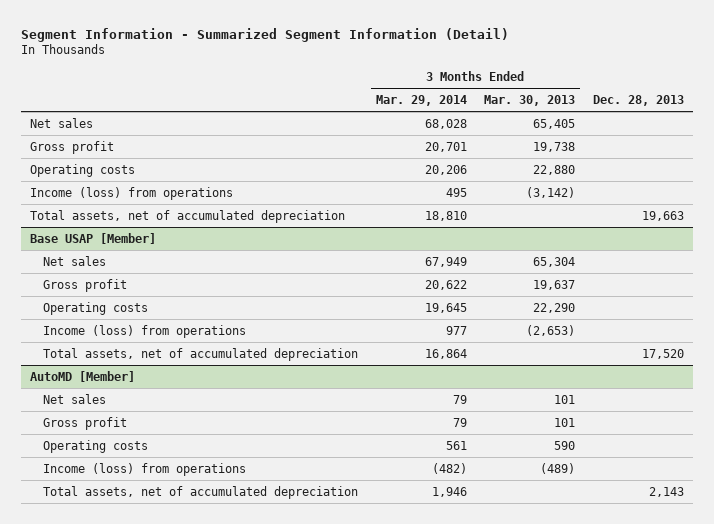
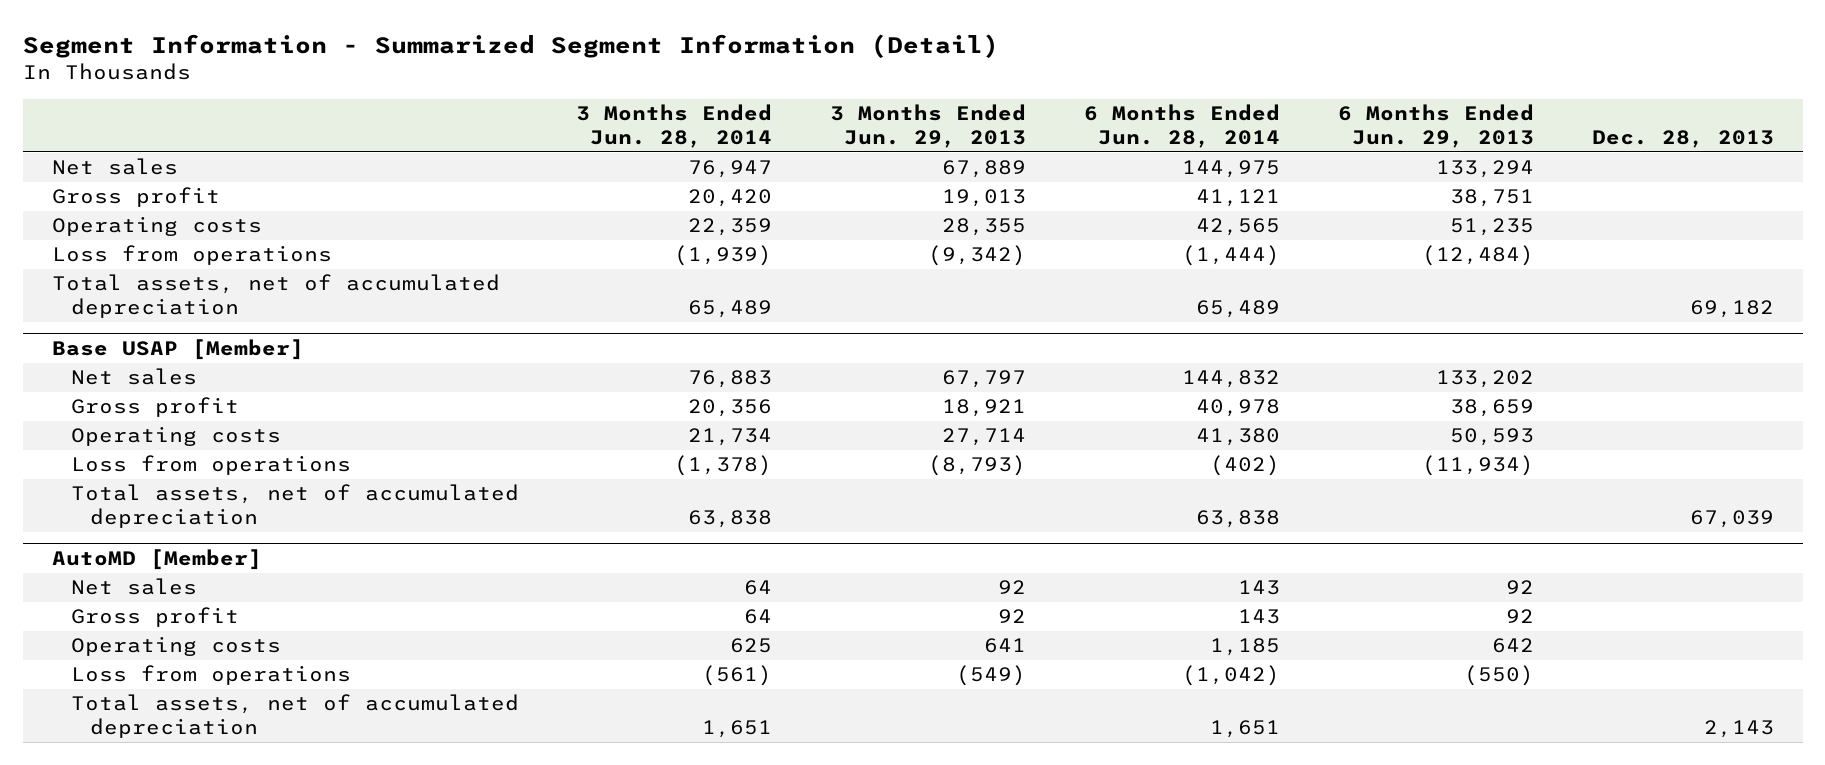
- | 3 Months Ended Mar. 29, 2014 | 3 Months Ended Mar. 30, 2013 | Dec. 28, 2013
+ | 3 Months Ended Jun. 28, 2014 | 3 Months Ended Jun. 29, 2013 | 6 Months Ended Jun. 28, 2014 | 6 Months Ended Jun. 29, 2013 | Dec. 28, 2013
- Income (loss) from operations | 495 | (3,142) |
- Total assets, net of accumulated depreciation | 18,810 | | 19,663
+ Loss from operations | (1,939) | (9,342) | (1,444) | (12,484) |
+ Total assets, net of accumulated depreciation | 65,489 | | 65,489 | | 69,182
@ Base USAP [Member]
- Income (loss) from operations | 977 | (2,653) |
- Total assets, net of accumulated depreciation | 16,864 | | 17,520
+ Loss from operations | (1,378) | (8,793) | (402) | (11,934) |
+ Total assets, net of accumulated depreciation | 63,838 | | 63,838 | | 67,039
@ AutoMD [Member]
- Income (loss) from operations | (482) | (489) |
+ Loss from operations | (561) | (549) | (1,042) | (550) |

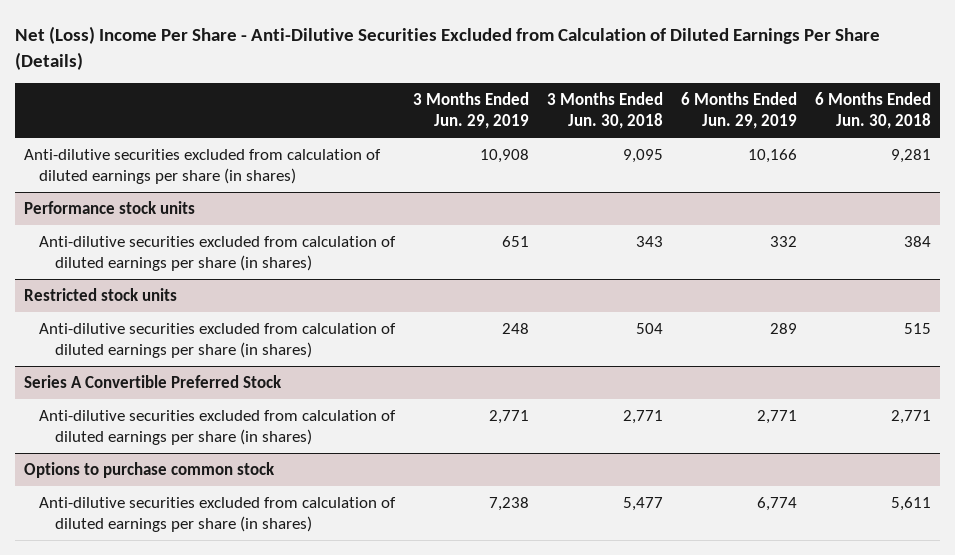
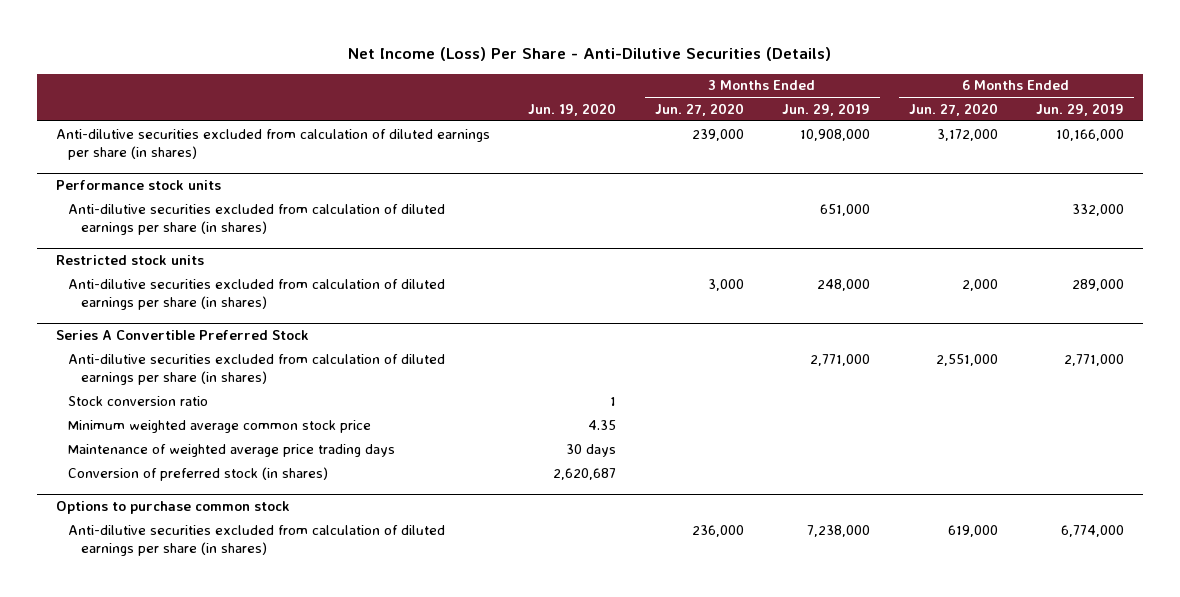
- Net (Loss) Income Per Share - Anti-Dilutive Securities Excluded from Calculation of Diluted Earnings Per Share (Details)
+ Net Income (Loss) Per Share - Anti-Dilutive Securities (Details)
- | 3 Months Ended Jun. 29, 2019 | 3 Months Ended Jun. 30, 2018 | 6 Months Ended Jun. 29, 2019 | 6 Months Ended Jun. 30, 2018
+ | Jun. 19, 2020 | 3 Months Ended Jun. 27, 2020 | 3 Months Ended Jun. 29, 2019 | 6 Months Ended Jun. 27, 2020 | 6 Months Ended Jun. 29, 2019
- Anti-dilutive securities excluded from calculation of diluted earnings per share (in shares) | 10,908 | 9,095 | 10,166 | 9,281
+ Anti-dilutive securities excluded from calculation of diluted earnings per share (in shares) | | 239,000 | 10,908,000 | 3,172,000 | 10,166,000
@ Performance stock units
- Anti-dilutive securities excluded from calculation of diluted earnings per share (in shares) | 651 | 343 | 332 | 384
+ Anti-dilutive securities excluded from calculation of diluted earnings per share (in shares) | | | 651,000 | | 332,000
@ Restricted stock units
- Anti-dilutive securities excluded from calculation of diluted earnings per share (in shares) | 248 | 504 | 289 | 515
+ Anti-dilutive securities excluded from calculation of diluted earnings per share (in shares) | | 3,000 | 248,000 | 2,000 | 289,000
@ Series A Convertible Preferred Stock
- Anti-dilutive securities excluded from calculation of diluted earnings per share (in shares) | 2,771 | 2,771 | 2,771 | 2,771
+ Anti-dilutive securities excluded from calculation of diluted earnings per share (in shares) | | | 2,771,000 | 2,551,000 | 2,771,000
+ Stock conversion ratio | 1 | | | |
+ Minimum weighted average common stock price | 4.35 | | | |
+ Maintenance of weighted average price trading days | 30 days | | | |
+ Conversion of preferred stock (in shares) | 2,620,687 | | | |
@ Options to purchase common stock
- Anti-dilutive securities excluded from calculation of diluted earnings per share (in shares) | 7,238 | 5,477 | 6,774 | 5,611
+ Anti-dilutive securities excluded from calculation of diluted earnings per share (in shares) | | 236,000 | 7,238,000 | 619,000 | 6,774,000

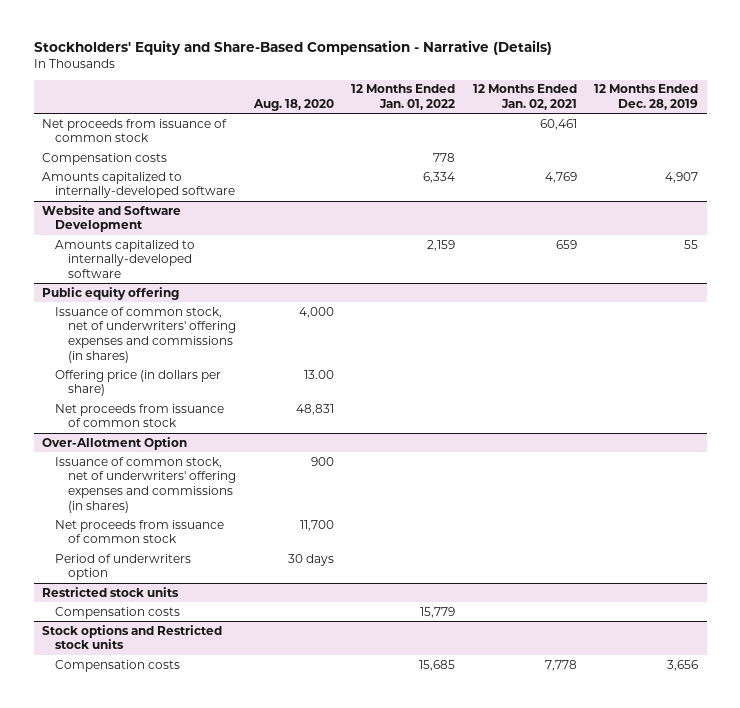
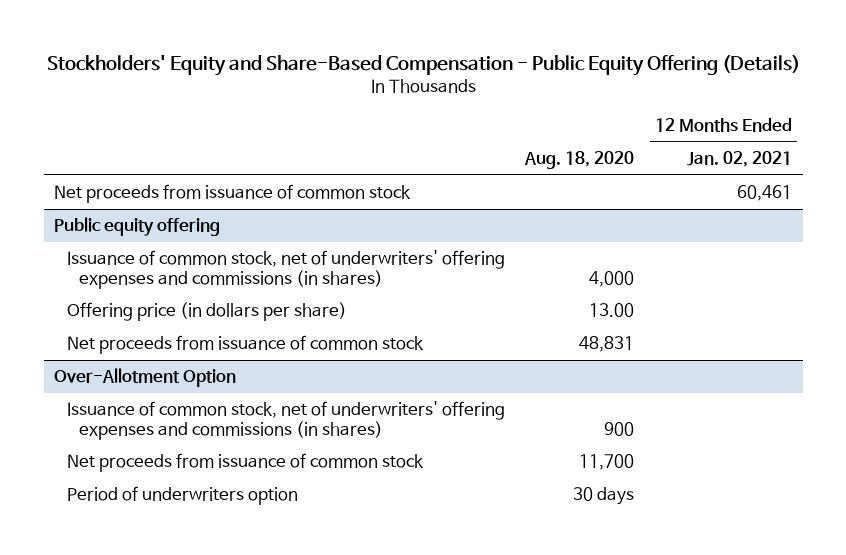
- Stockholders' Equity and Share-Based Compensation - Narrative (Details)
+ Stockholders' Equity and Share-Based Compensation - Public Equity Offering (Details)
- | Aug. 18, 2020 | 12 Months Ended Jan. 01, 2022 | 12 Months Ended Jan. 02, 2021 | 12 Months Ended Dec. 28, 2019
+ | Aug. 18, 2020 | 12 Months Ended Jan. 02, 2021
- Compensation costs | | 778 | |
- Amounts capitalized to internally-developed software | | 6,334 | 4,769 | 4,907
- Website and Software Development
- Amounts capitalized to internally-developed software | | 2,159 | 659 | 55
- Restricted stock units
- Compensation costs | | 15,779 | |
- Stock options and Restricted stock units
- Compensation costs | | 15,685 | 7,778 | 3,656

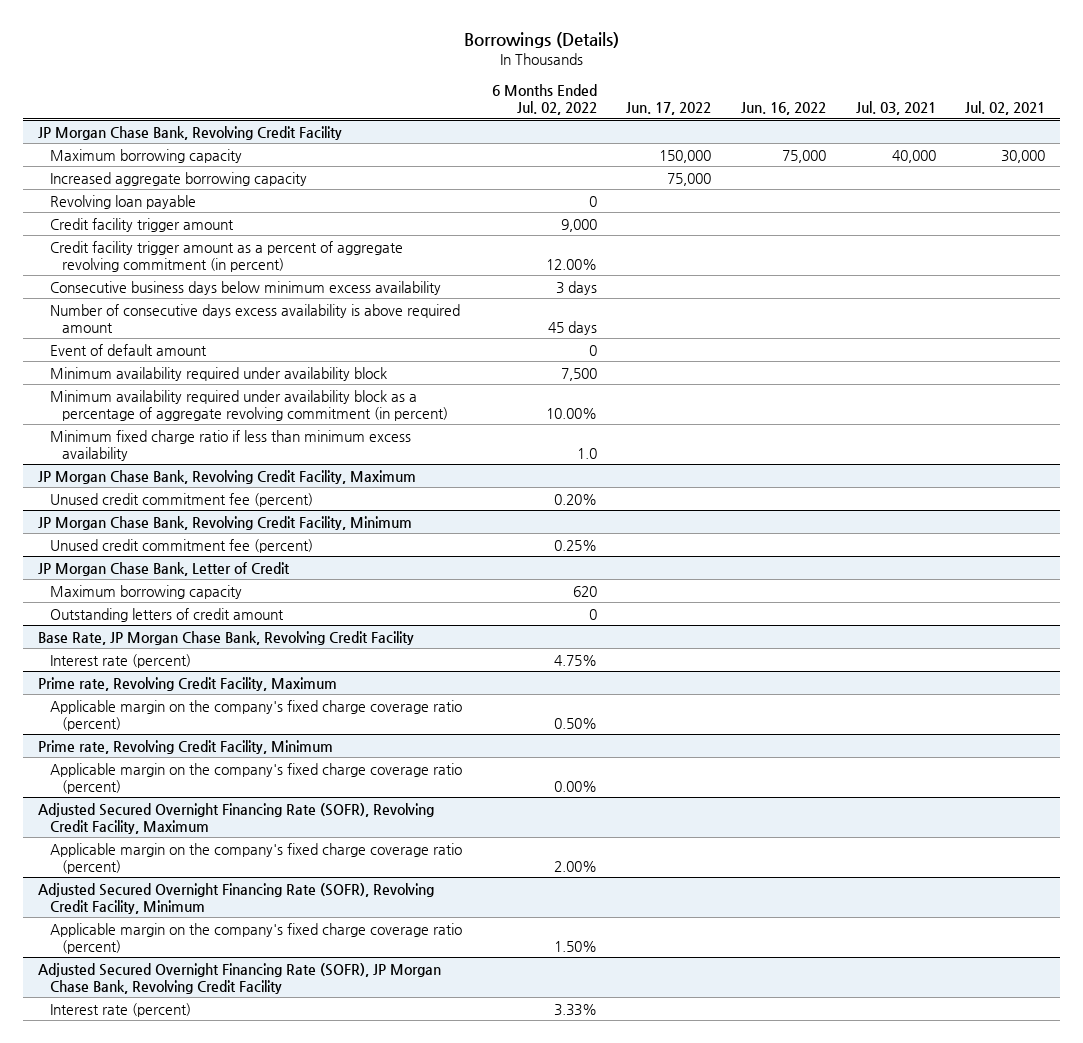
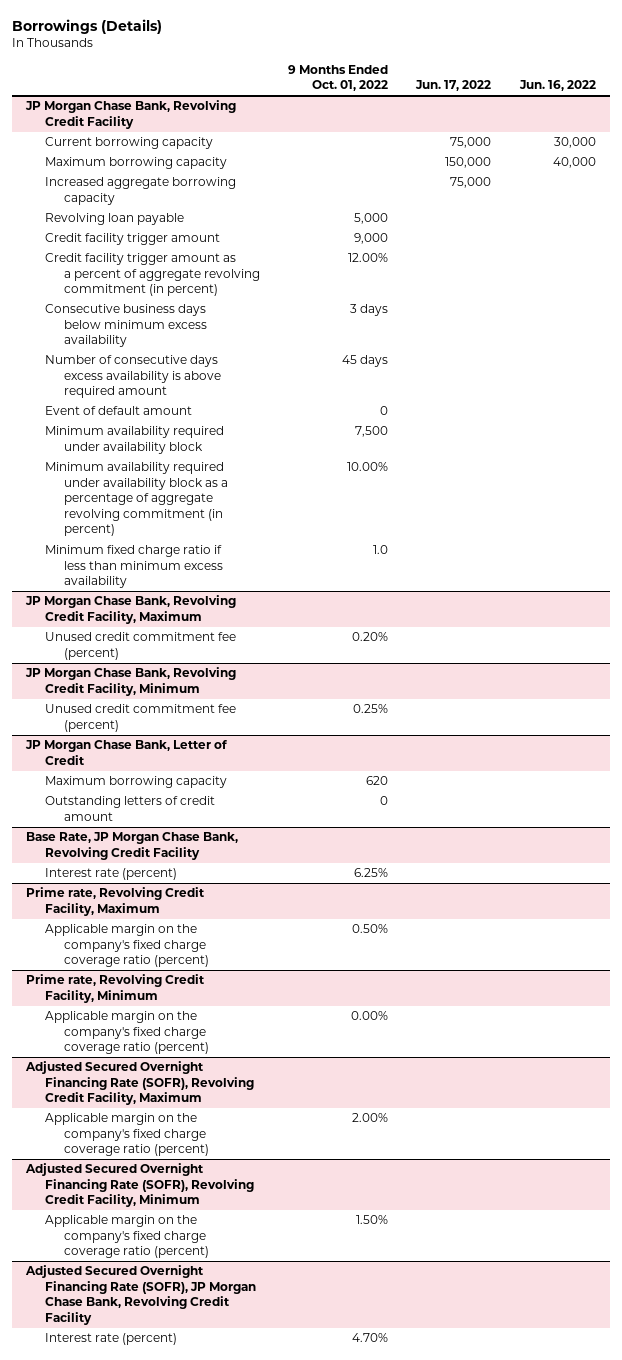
- | 6 Months Ended Jul. 02, 2022 | Jun. 17, 2022 | Jun. 16, 2022 | Jul. 03, 2021 | Jul. 02, 2021
+ | 9 Months Ended Oct. 01, 2022 | Jun. 17, 2022 | Jun. 16, 2022
@ JP Morgan Chase Bank, Revolving Credit Facility
- Maximum borrowing capacity | | 150,000 | 75,000 | 40,000 | 30,000
+ Current borrowing capacity | | 75,000 | 30,000
+ Maximum borrowing capacity | | 150,000 | 40,000

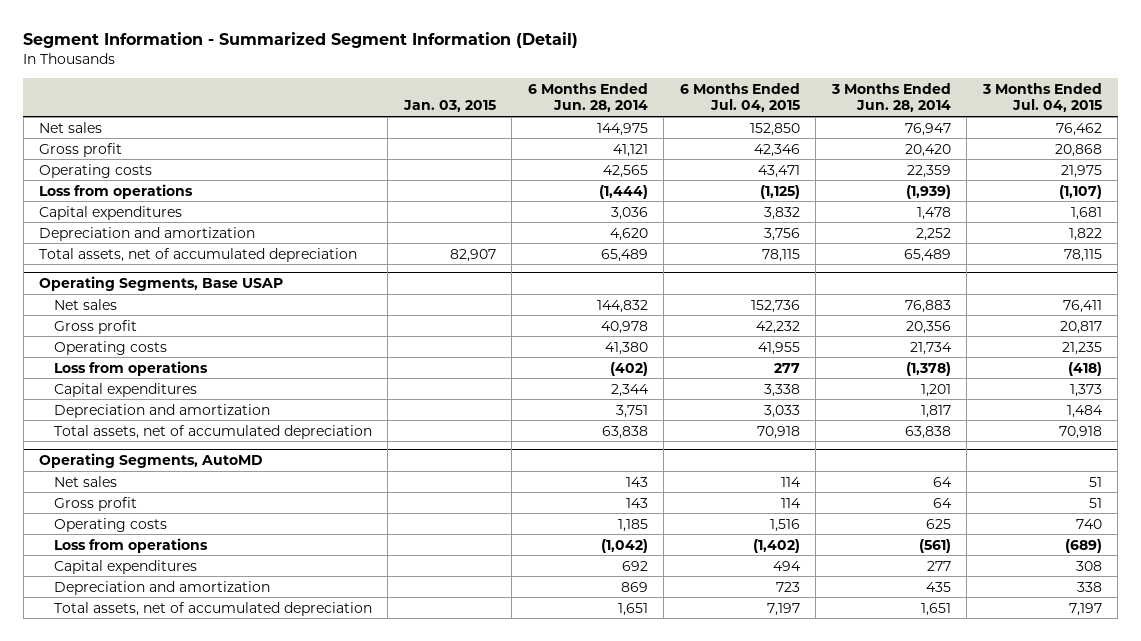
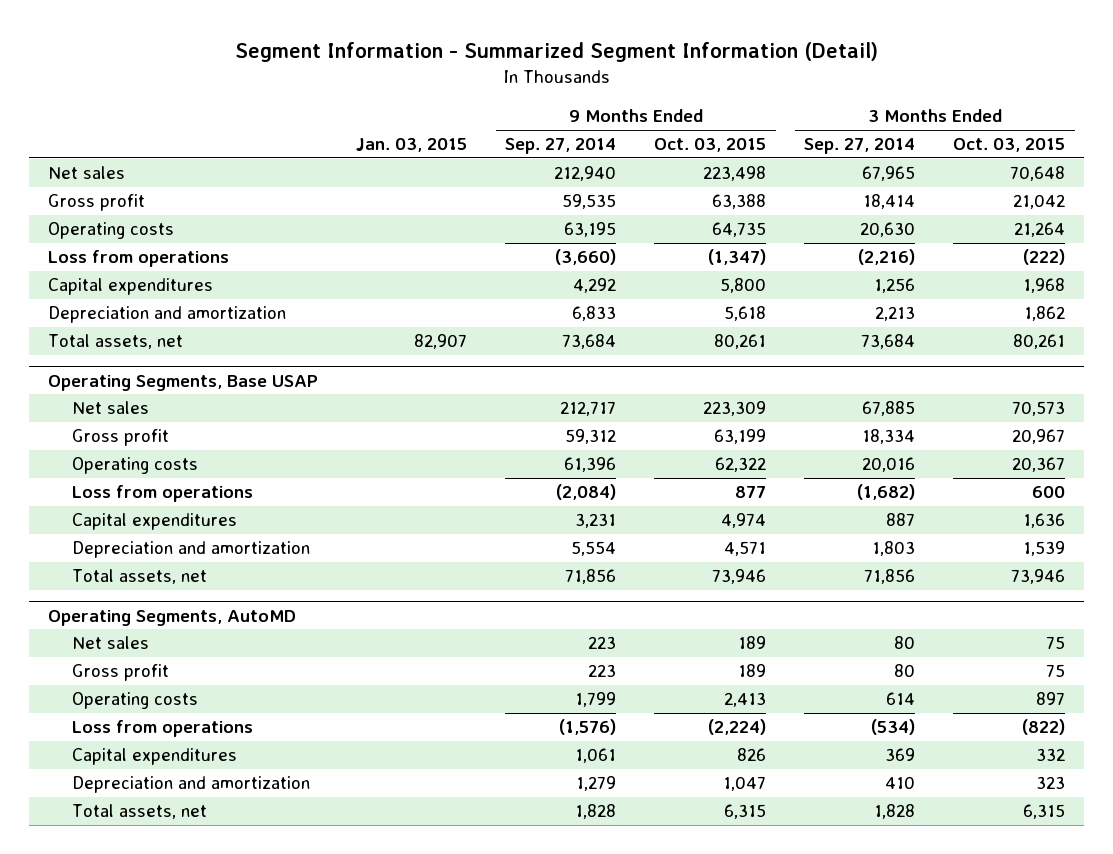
- | Jan. 03, 2015 | 6 Months Ended Jun. 28, 2014 | 6 Months Ended Jul. 04, 2015 | 3 Months Ended Jun. 28, 2014 | 3 Months Ended Jul. 04, 2015
+ | Jan. 03, 2015 | 9 Months Ended Sep. 27, 2014 | 9 Months Ended Oct. 03, 2015 | 3 Months Ended Sep. 27, 2014 | 3 Months Ended Oct. 03, 2015
- Total assets, net of accumulated depreciation | 82,907 | 65,489 | 78,115 | 65,489 | 78,115
+ Total assets, net | 82,907 | 73,684 | 80,261 | 73,684 | 80,261
@ Operating Segments, Base USAP
- Total assets, net of accumulated depreciation | | 63,838 | 70,918 | 63,838 | 70,918
+ Total assets, net | | 71,856 | 73,946 | 71,856 | 73,946
@ Operating Segments, AutoMD
- Total assets, net of accumulated depreciation | | 1,651 | 7,197 | 1,651 | 7,197
+ Total assets, net | | 1,828 | 6,315 | 1,828 | 6,315

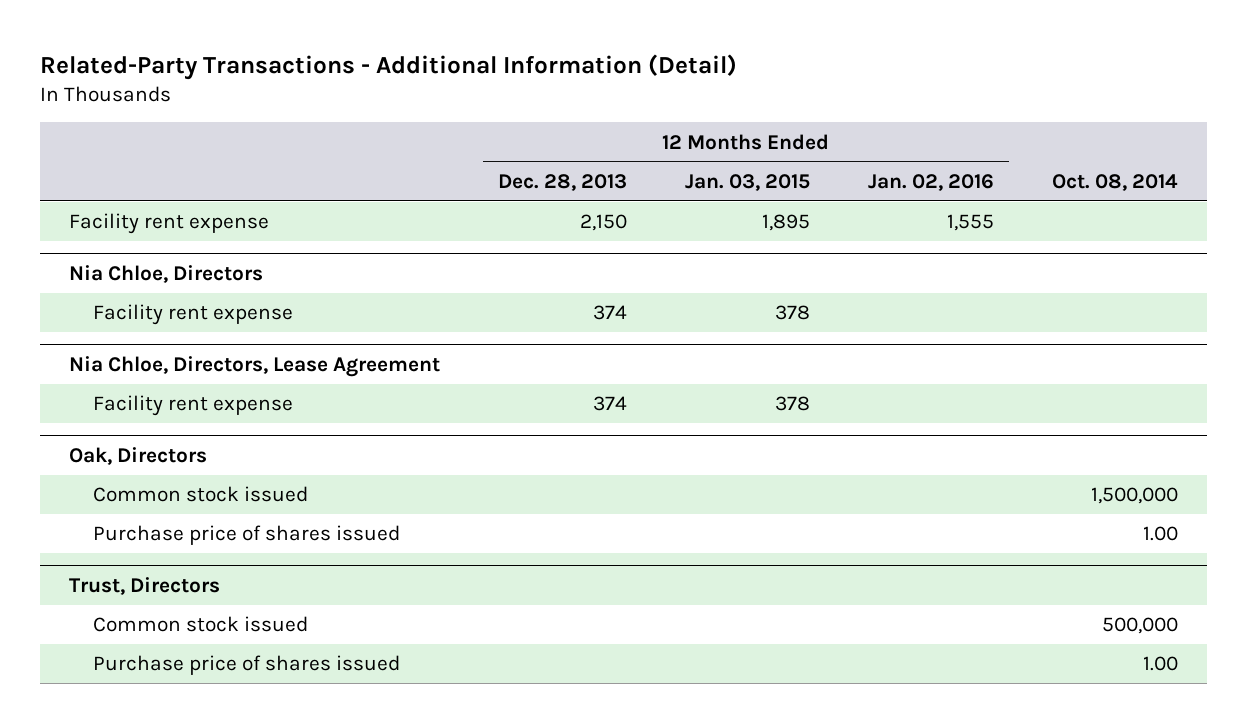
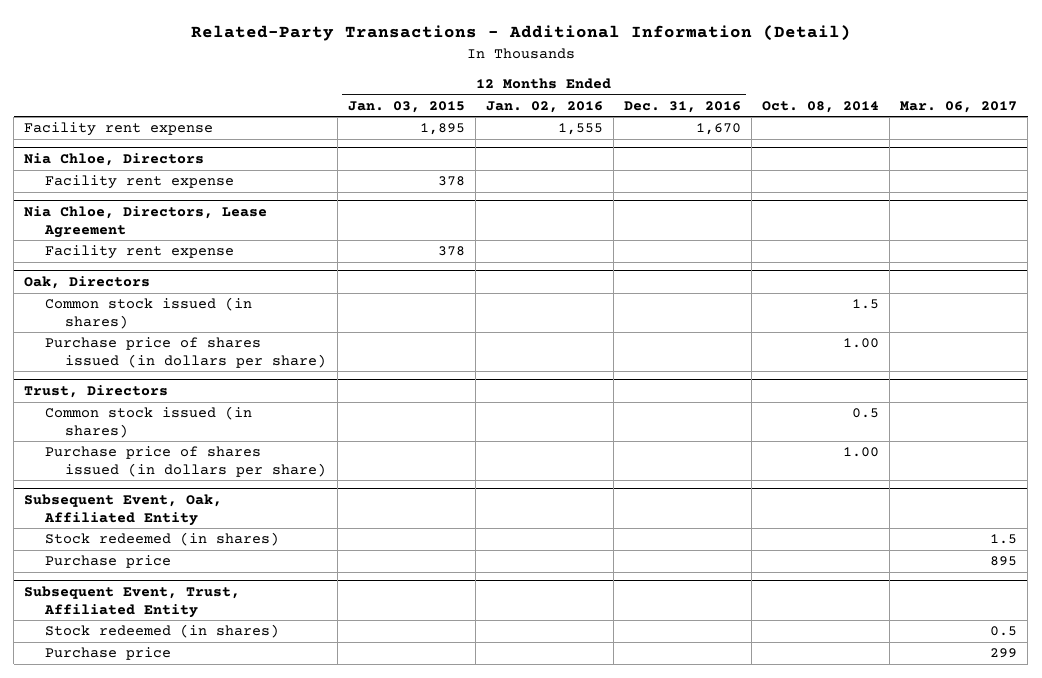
- | 12 Months Ended Dec. 28, 2013 | 12 Months Ended Jan. 03, 2015 | 12 Months Ended Jan. 02, 2016 | Oct. 08, 2014
+ | 12 Months Ended Jan. 03, 2015 | 12 Months Ended Jan. 02, 2016 | 12 Months Ended Dec. 31, 2016 | Oct. 08, 2014 | Mar. 06, 2017
@ Oak, Directors
- Common stock issued | | | | 1,500,000
- Purchase price of shares issued | | | | 1.00
+ Common stock issued (in shares) | | | | 1.5 |
+ Purchase price of shares issued (in dollars per share) | | | | 1.00 |
@ Trust, Directors
- Common stock issued | | | | 500,000
- Purchase price of shares issued | | | | 1.00
+ Common stock issued (in shares) | | | | 0.5 |
+ Purchase price of shares issued (in dollars per share) | | | | 1.00 |
+ Subsequent Event, Oak, Affiliated Entity
+ Stock redeemed (in shares) | | | | | 1.5
+ Purchase price | | | | | 895
+ Subsequent Event, Trust, Affiliated Entity
+ Stock redeemed (in shares) | | | | | 0.5
+ Purchase price | | | | | 299

